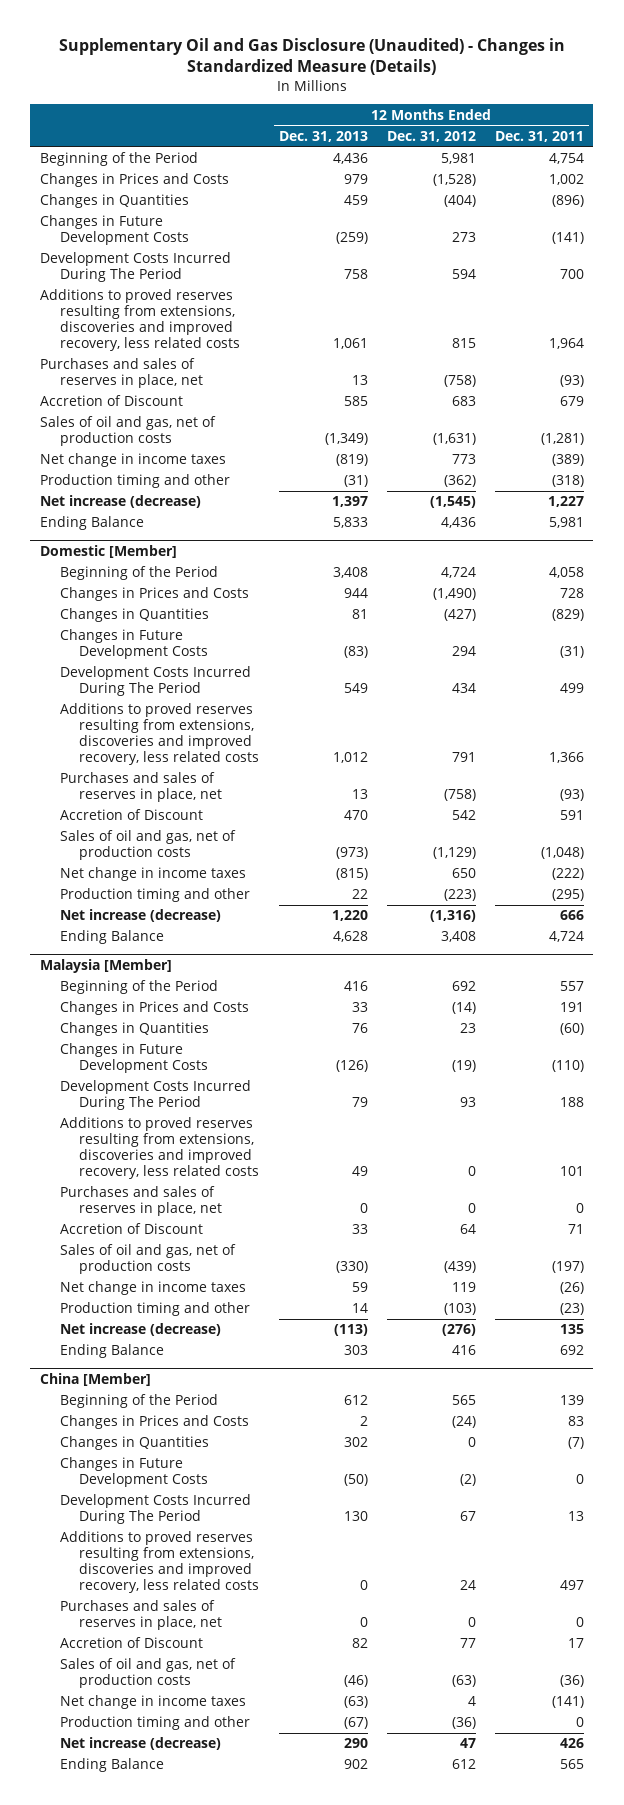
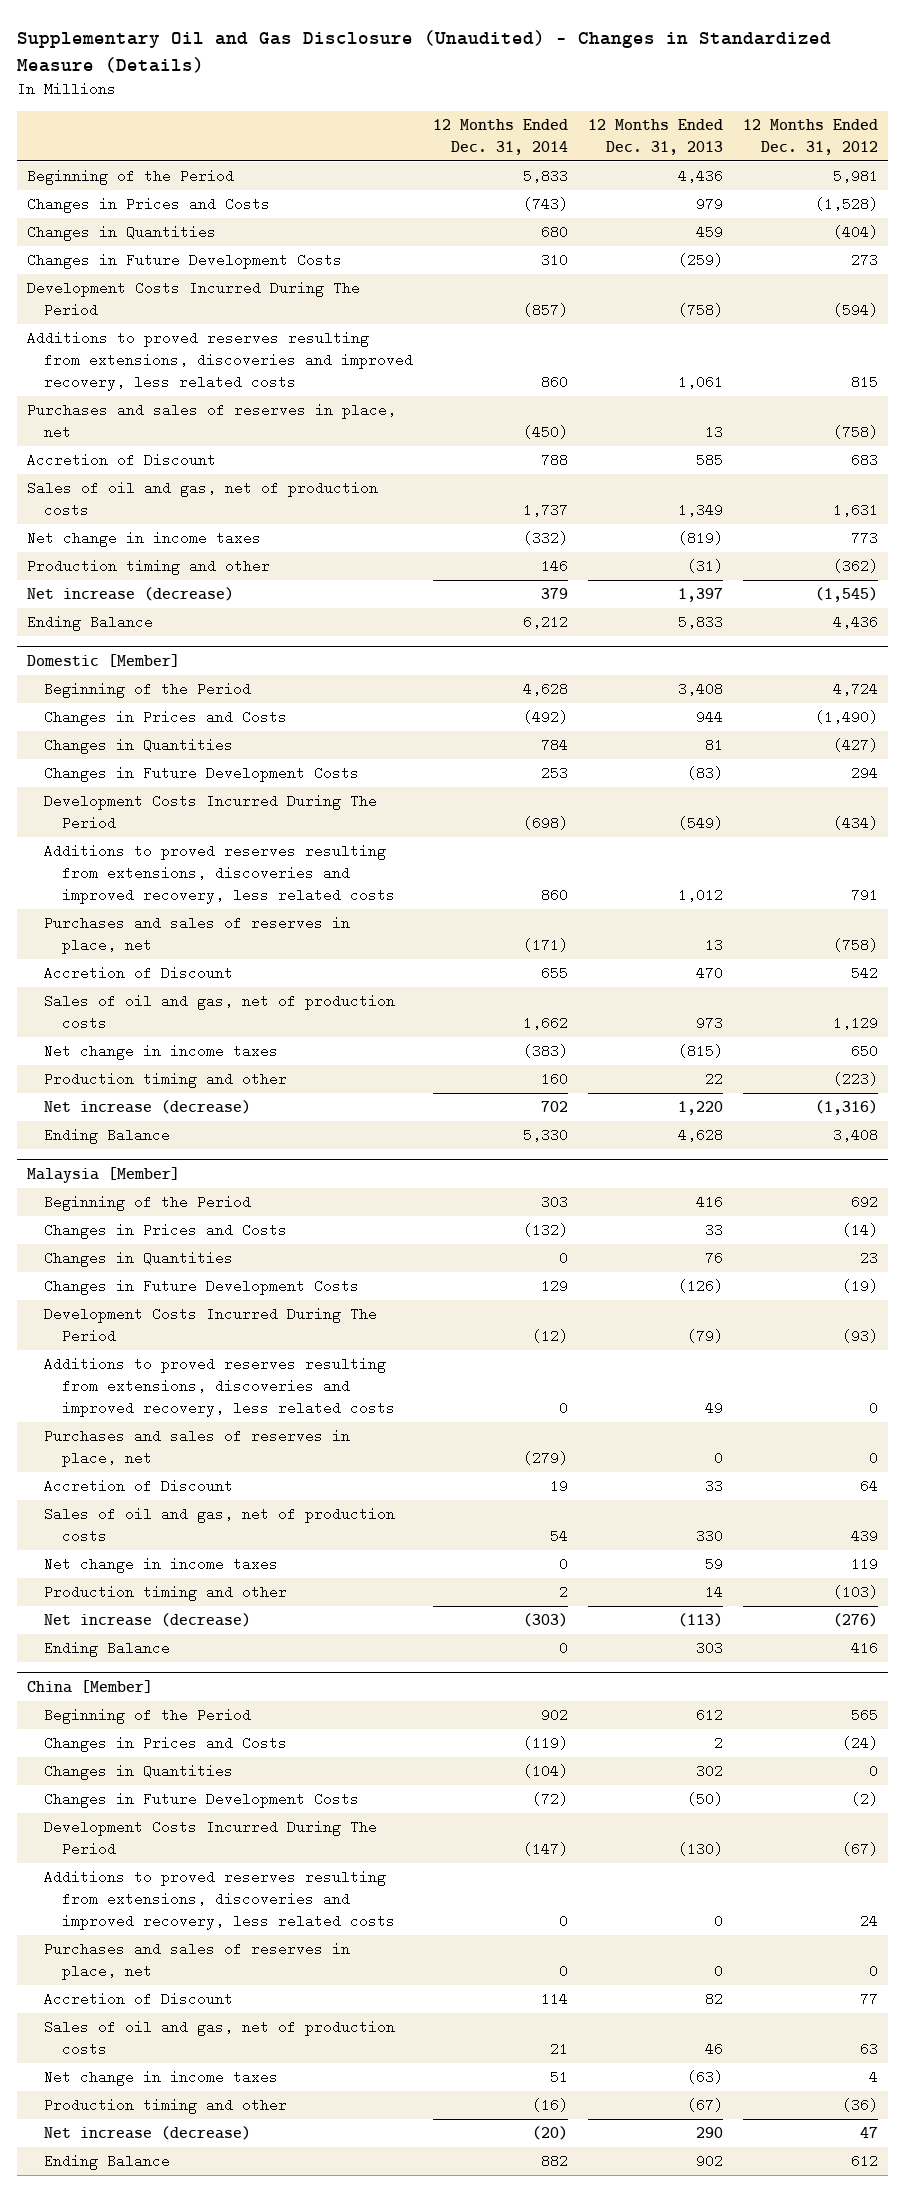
- | 12 Months Ended Dec. 31, 2013 | 12 Months Ended Dec. 31, 2012 | 12 Months Ended Dec. 31, 2011
+ | 12 Months Ended Dec. 31, 2014 | 12 Months Ended Dec. 31, 2013 | 12 Months Ended Dec. 31, 2012
- Development Costs Incurred During The Period | 758 | 594 | 700
+ Development Costs Incurred During The Period | (857) | (758) | (594)
- Sales of oil and gas, net of production costs | (1,349) | (1,631) | (1,281)
+ Sales of oil and gas, net of production costs | 1,737 | 1,349 | 1,631
@ Domestic [Member]
- Development Costs Incurred During The Period | 549 | 434 | 499
+ Development Costs Incurred During The Period | (698) | (549) | (434)
- Sales of oil and gas, net of production costs | (973) | (1,129) | (1,048)
+ Sales of oil and gas, net of production costs | 1,662 | 973 | 1,129
@ Malaysia [Member]
- Development Costs Incurred During The Period | 79 | 93 | 188
+ Development Costs Incurred During The Period | (12) | (79) | (93)
- Sales of oil and gas, net of production costs | (330) | (439) | (197)
+ Sales of oil and gas, net of production costs | 54 | 330 | 439
@ China [Member]
- Development Costs Incurred During The Period | 130 | 67 | 13
+ Development Costs Incurred During The Period | (147) | (130) | (67)
- Sales of oil and gas, net of production costs | (46) | (63) | (36)
+ Sales of oil and gas, net of production costs | 21 | 46 | 63

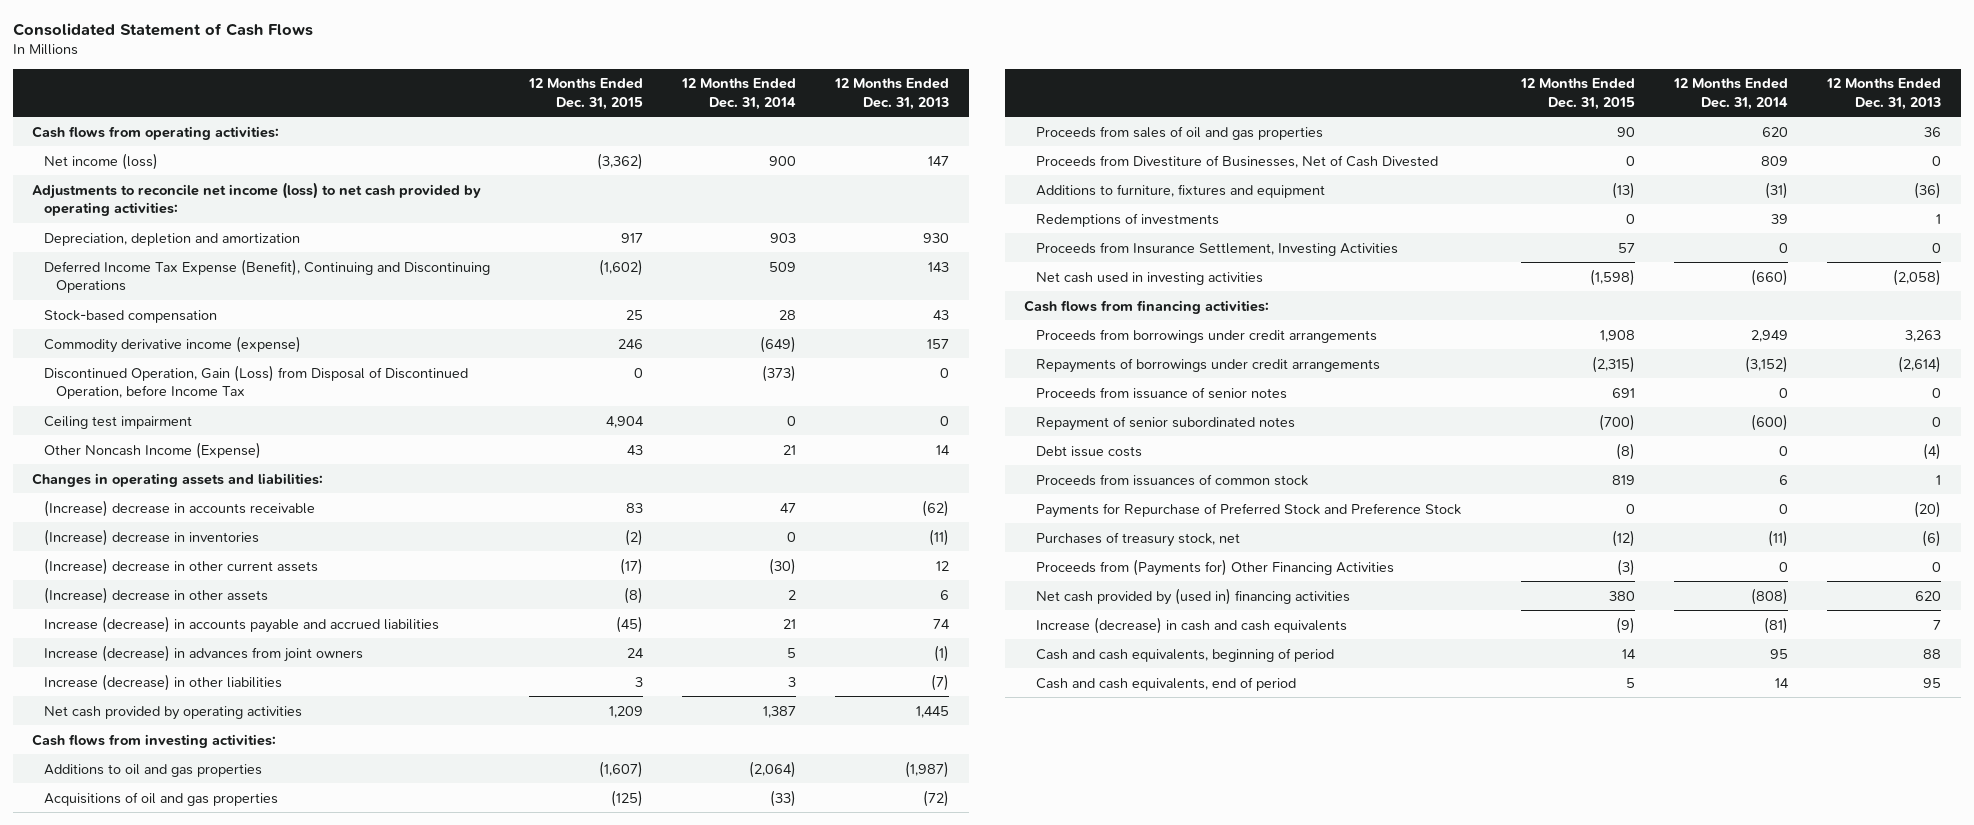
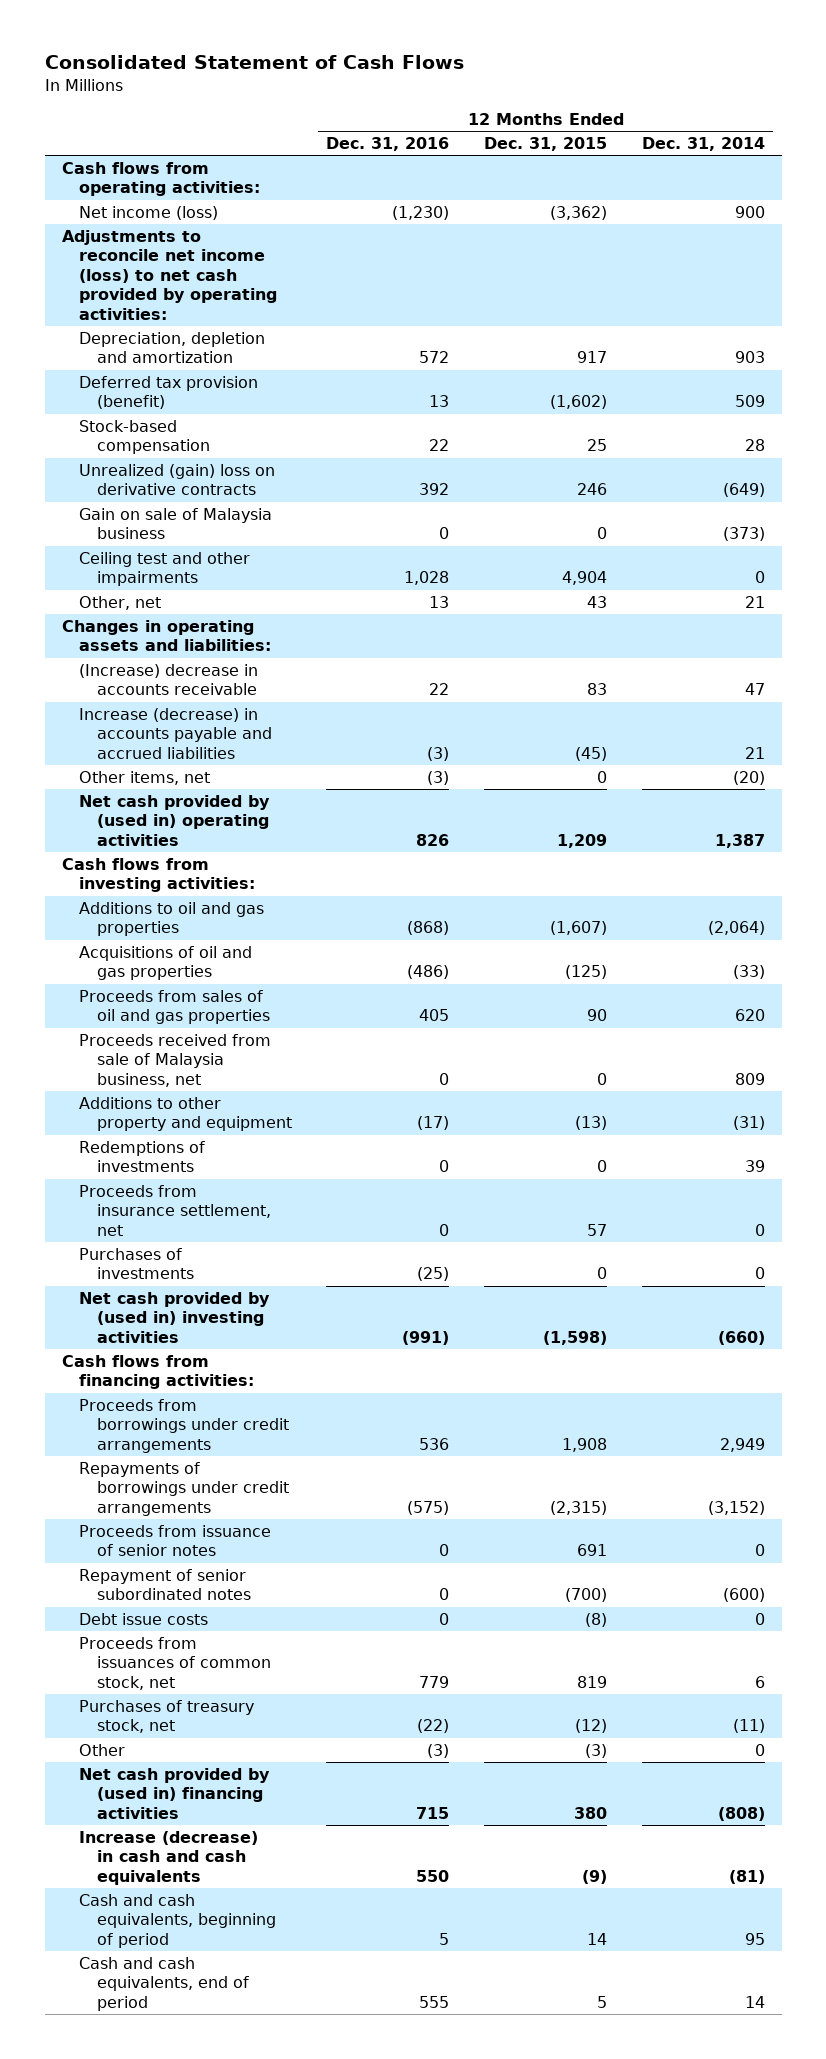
- | 12 Months Ended Dec. 31, 2015 | 12 Months Ended Dec. 31, 2014 | 12 Months Ended Dec. 31, 2013
+ | 12 Months Ended Dec. 31, 2016 | 12 Months Ended Dec. 31, 2015 | 12 Months Ended Dec. 31, 2014
- Deferred Income Tax Expense (Benefit), Continuing and Discontinuing Operations | (1,602) | 509 | 143
+ Deferred tax provision (benefit) | 13 | (1,602) | 509
- Commodity derivative income (expense) | 246 | (649) | 157
- Discontinued Operation, Gain (Loss) from Disposal of Discontinued Operation, before Income Tax | 0 | (373) | 0
- Ceiling test impairment | 4,904 | 0 | 0
- Other Noncash Income (Expense) | 43 | 21 | 14
+ Unrealized (gain) loss on derivative contracts | 392 | 246 | (649)
+ Gain on sale of Malaysia business | 0 | 0 | (373)
+ Ceiling test and other impairments | 1,028 | 4,904 | 0
+ Other, net | 13 | 43 | 21
- (Increase) decrease in inventories | (2) | 0 | (11)
- (Increase) decrease in other current assets | (17) | (30) | 12
- (Increase) decrease in other assets | (8) | 2 | 6
- Increase (decrease) in advances from joint owners | 24 | 5 | (1)
- Increase (decrease) in other liabilities | 3 | 3 | (7)
- Net cash provided by operating activities | 1,209 | 1,387 | 1,445
+ Other items, net | (3) | 0 | (20)
+ Net cash provided by (used in) operating activities | 826 | 1,209 | 1,387
- Proceeds from Divestiture of Businesses, Net of Cash Divested | 0 | 809 | 0
- Additions to furniture, fixtures and equipment | (13) | (31) | (36)
+ Proceeds received from sale of Malaysia business, net | 0 | 0 | 809
+ Additions to other property and equipment | (17) | (13) | (31)
- Proceeds from Insurance Settlement, Investing Activities | 57 | 0 | 0
- Net cash used in investing activities | (1,598) | (660) | (2,058)
+ Proceeds from insurance settlement, net | 0 | 57 | 0
+ Purchases of investments | (25) | 0 | 0
+ Net cash provided by (used in) investing activities | (991) | (1,598) | (660)
- Proceeds from issuances of common stock | 819 | 6 | 1
- Payments for Repurchase of Preferred Stock and Preference Stock | 0 | 0 | (20)
+ Proceeds from issuances of common stock, net | 779 | 819 | 6
- Proceeds from (Payments for) Other Financing Activities | (3) | 0 | 0
+ Other | (3) | (3) | 0

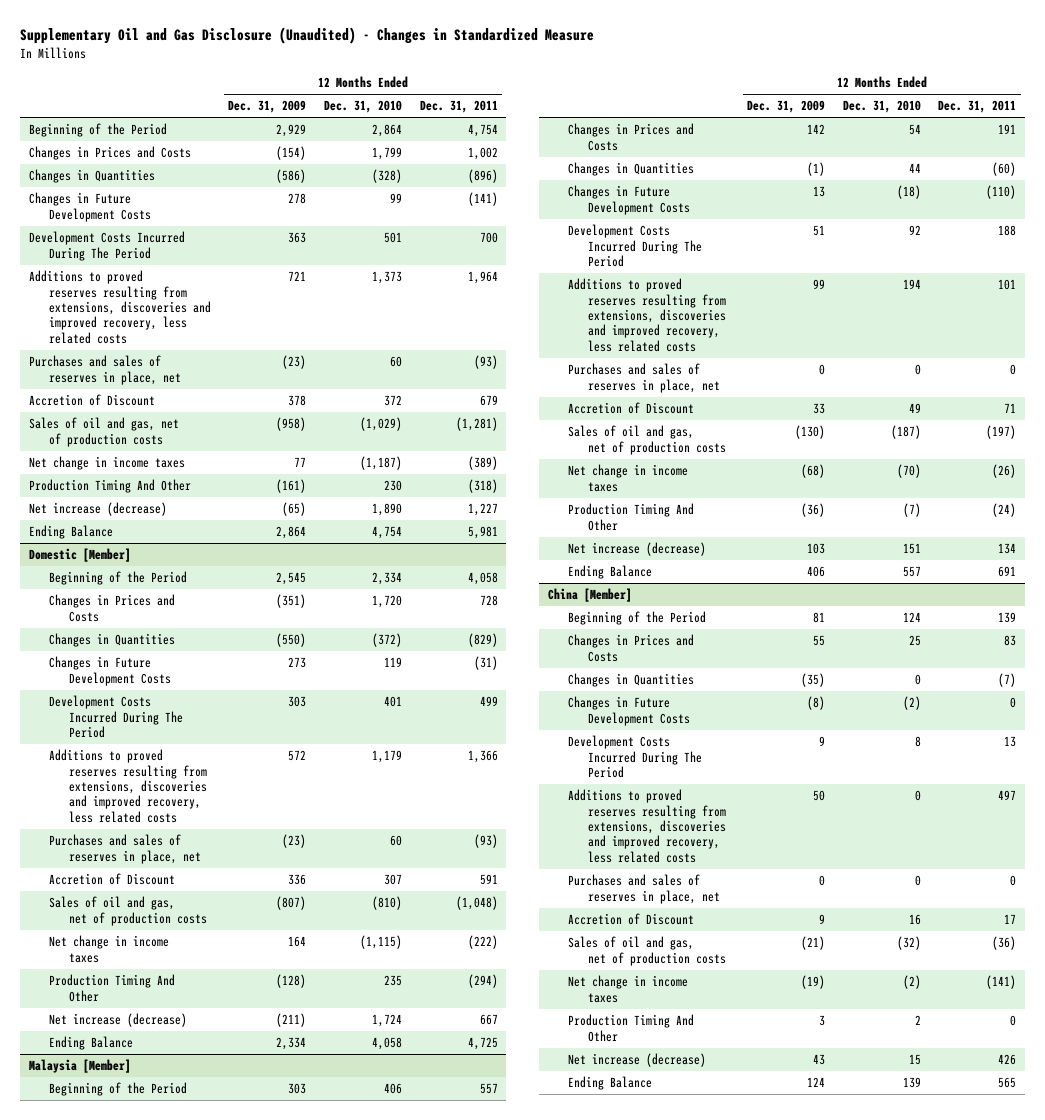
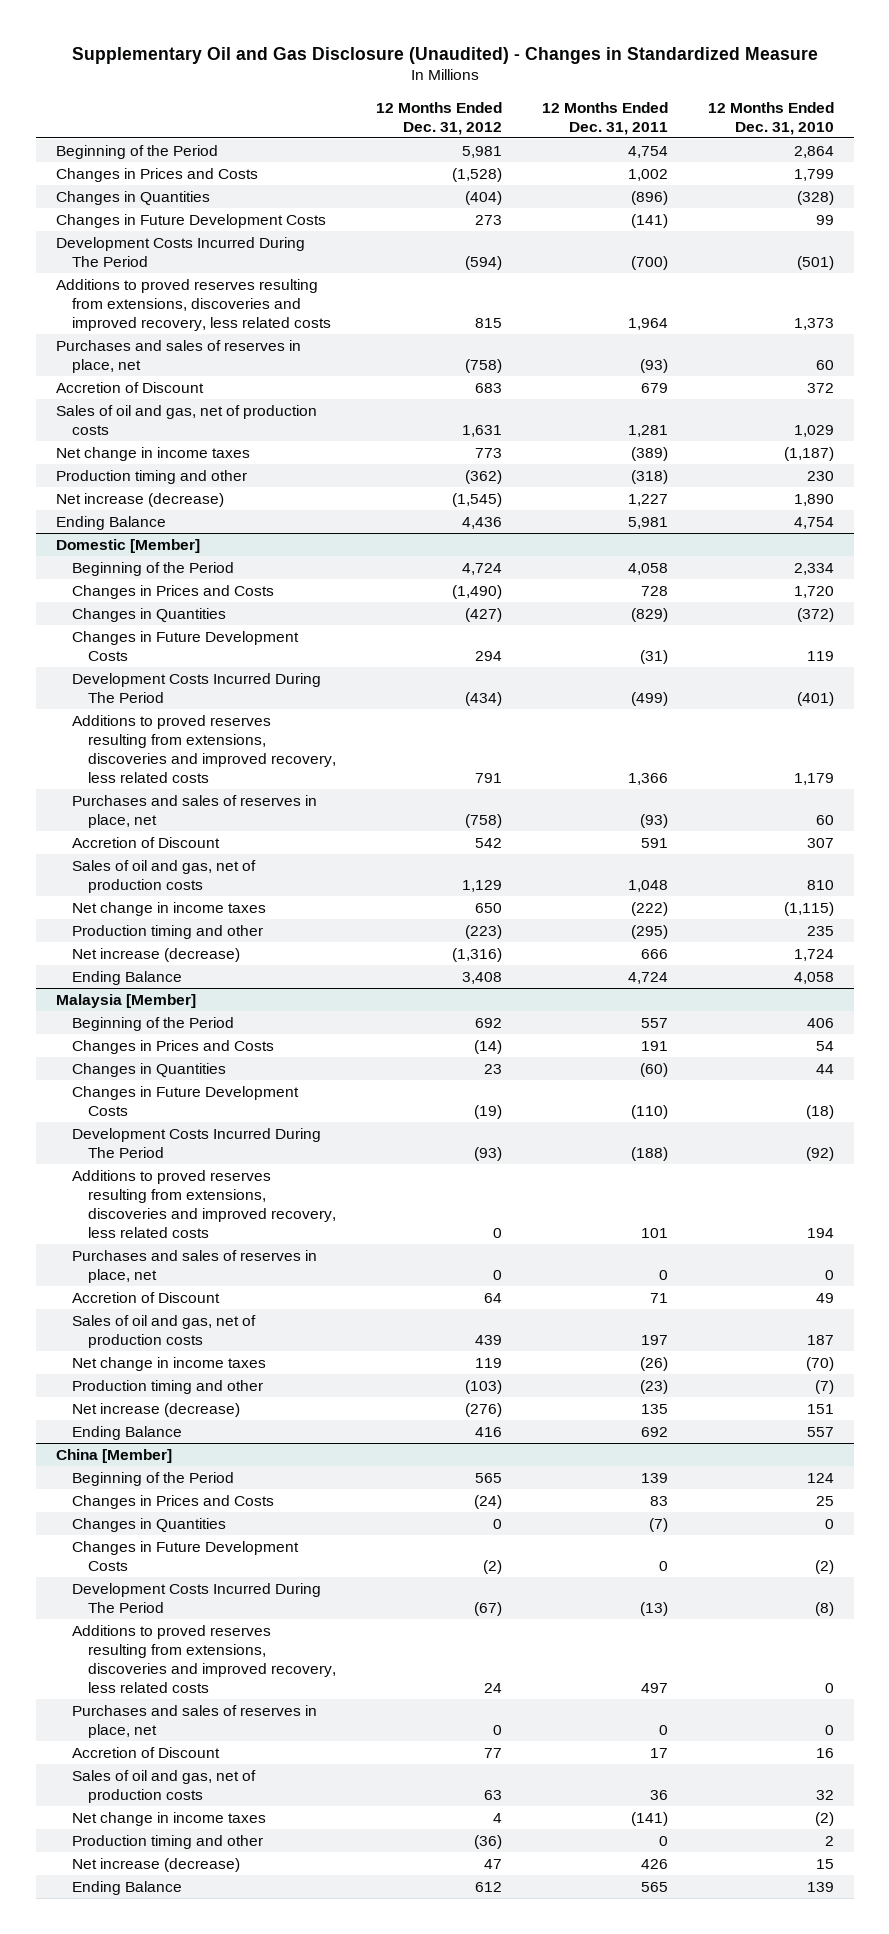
- | 12 Months Ended Dec. 31, 2009 | 12 Months Ended Dec. 31, 2010 | 12 Months Ended Dec. 31, 2011
+ | 12 Months Ended Dec. 31, 2012 | 12 Months Ended Dec. 31, 2011 | 12 Months Ended Dec. 31, 2010
- Development Costs Incurred During The Period | 363 | 501 | 700
+ Development Costs Incurred During The Period | (594) | (700) | (501)
- Sales of oil and gas, net of production costs | (958) | (1,029) | (1,281)
+ Sales of oil and gas, net of production costs | 1,631 | 1,281 | 1,029
- Production Timing And Other | (161) | 230 | (318)
+ Production timing and other | (362) | (318) | 230
@ Domestic [Member]
- Development Costs Incurred During The Period | 303 | 401 | 499
+ Development Costs Incurred During The Period | (434) | (499) | (401)
- Sales of oil and gas, net of production costs | (807) | (810) | (1,048)
+ Sales of oil and gas, net of production costs | 1,129 | 1,048 | 810
- Production Timing And Other | (128) | 235 | (294)
- Net increase (decrease) | (211) | 1,724 | 667
- Ending Balance | 2,334 | 4,058 | 4,725
+ Production timing and other | (223) | (295) | 235
+ Net increase (decrease) | (1,316) | 666 | 1,724
+ Ending Balance | 3,408 | 4,724 | 4,058
@ Malaysia [Member]
- Development Costs Incurred During The Period | 51 | 92 | 188
+ Development Costs Incurred During The Period | (93) | (188) | (92)
- Sales of oil and gas, net of production costs | (130) | (187) | (197)
+ Sales of oil and gas, net of production costs | 439 | 197 | 187
- Production Timing And Other | (36) | (7) | (24)
- Net increase (decrease) | 103 | 151 | 134
- Ending Balance | 406 | 557 | 691
+ Production timing and other | (103) | (23) | (7)
+ Net increase (decrease) | (276) | 135 | 151
+ Ending Balance | 416 | 692 | 557
@ China [Member]
- Development Costs Incurred During The Period | 9 | 8 | 13
+ Development Costs Incurred During The Period | (67) | (13) | (8)
- Sales of oil and gas, net of production costs | (21) | (32) | (36)
+ Sales of oil and gas, net of production costs | 63 | 36 | 32
- Production Timing And Other | 3 | 2 | 0
+ Production timing and other | (36) | 0 | 2

